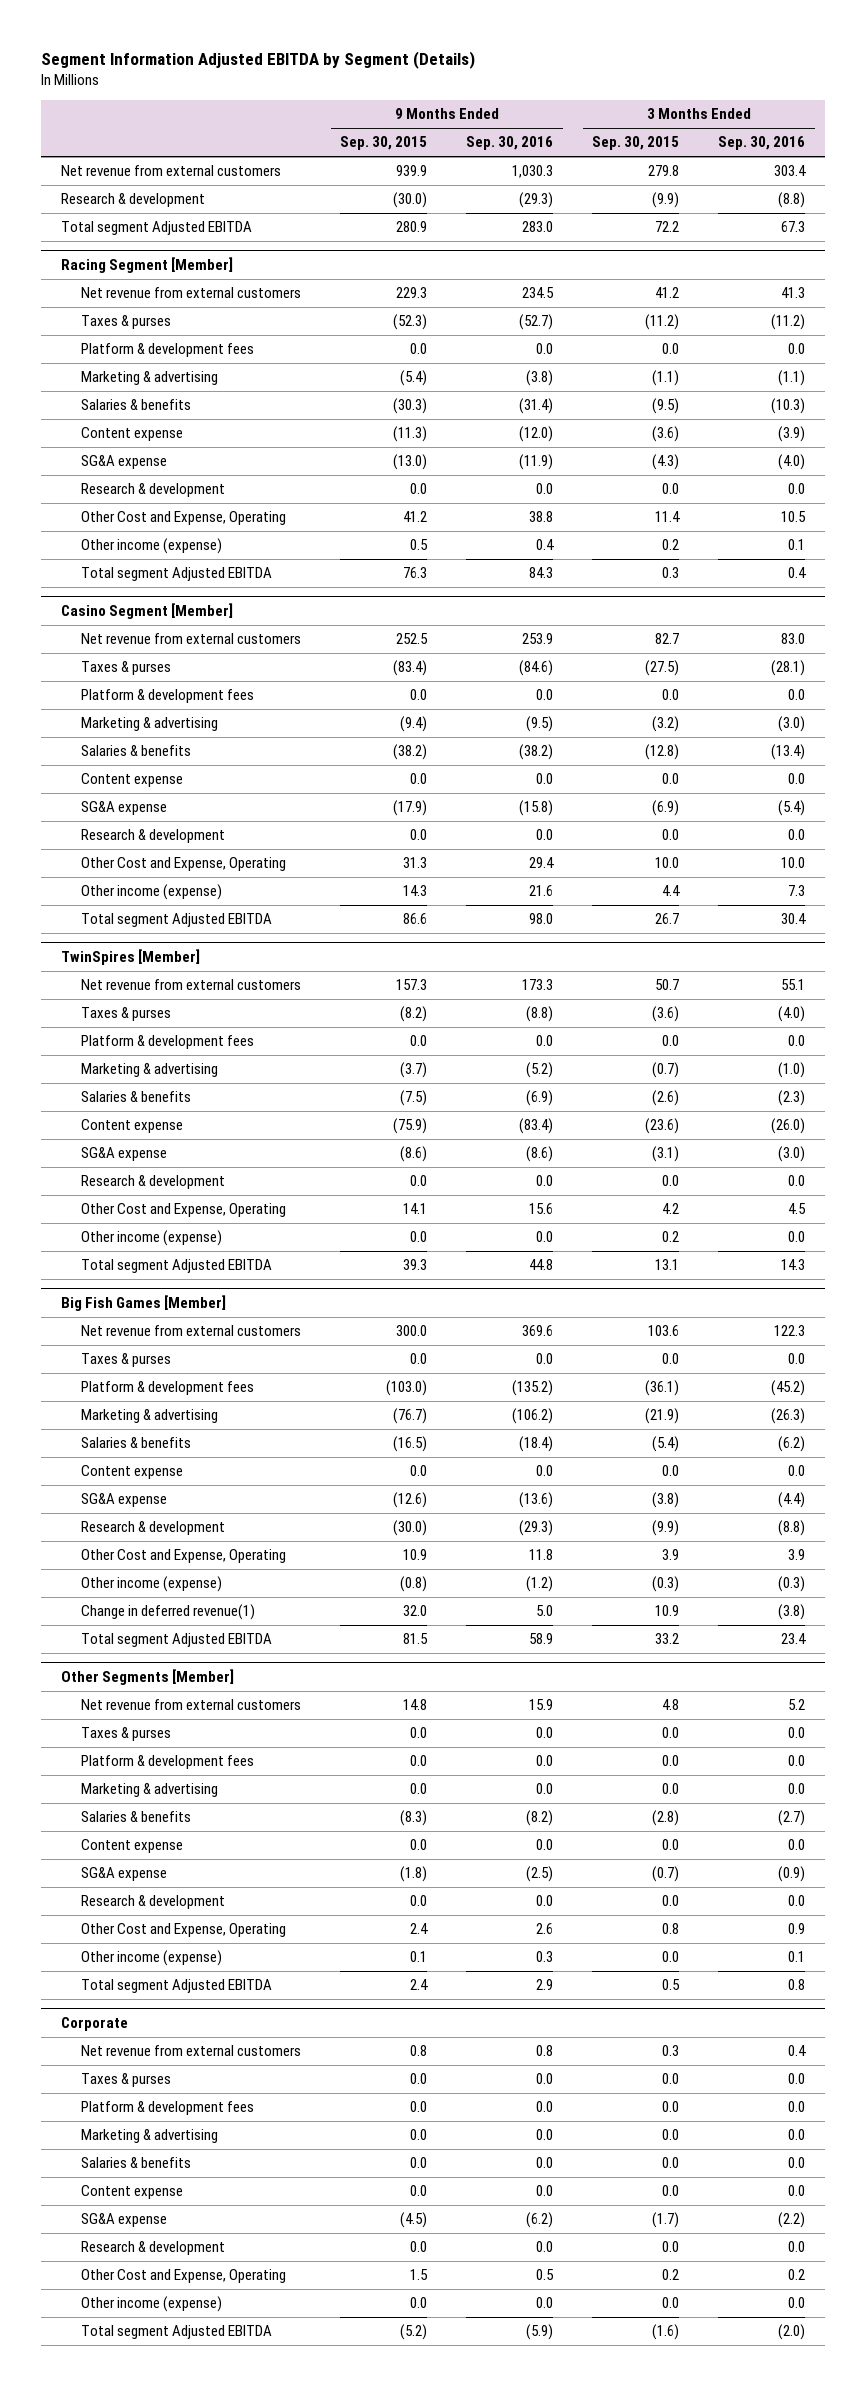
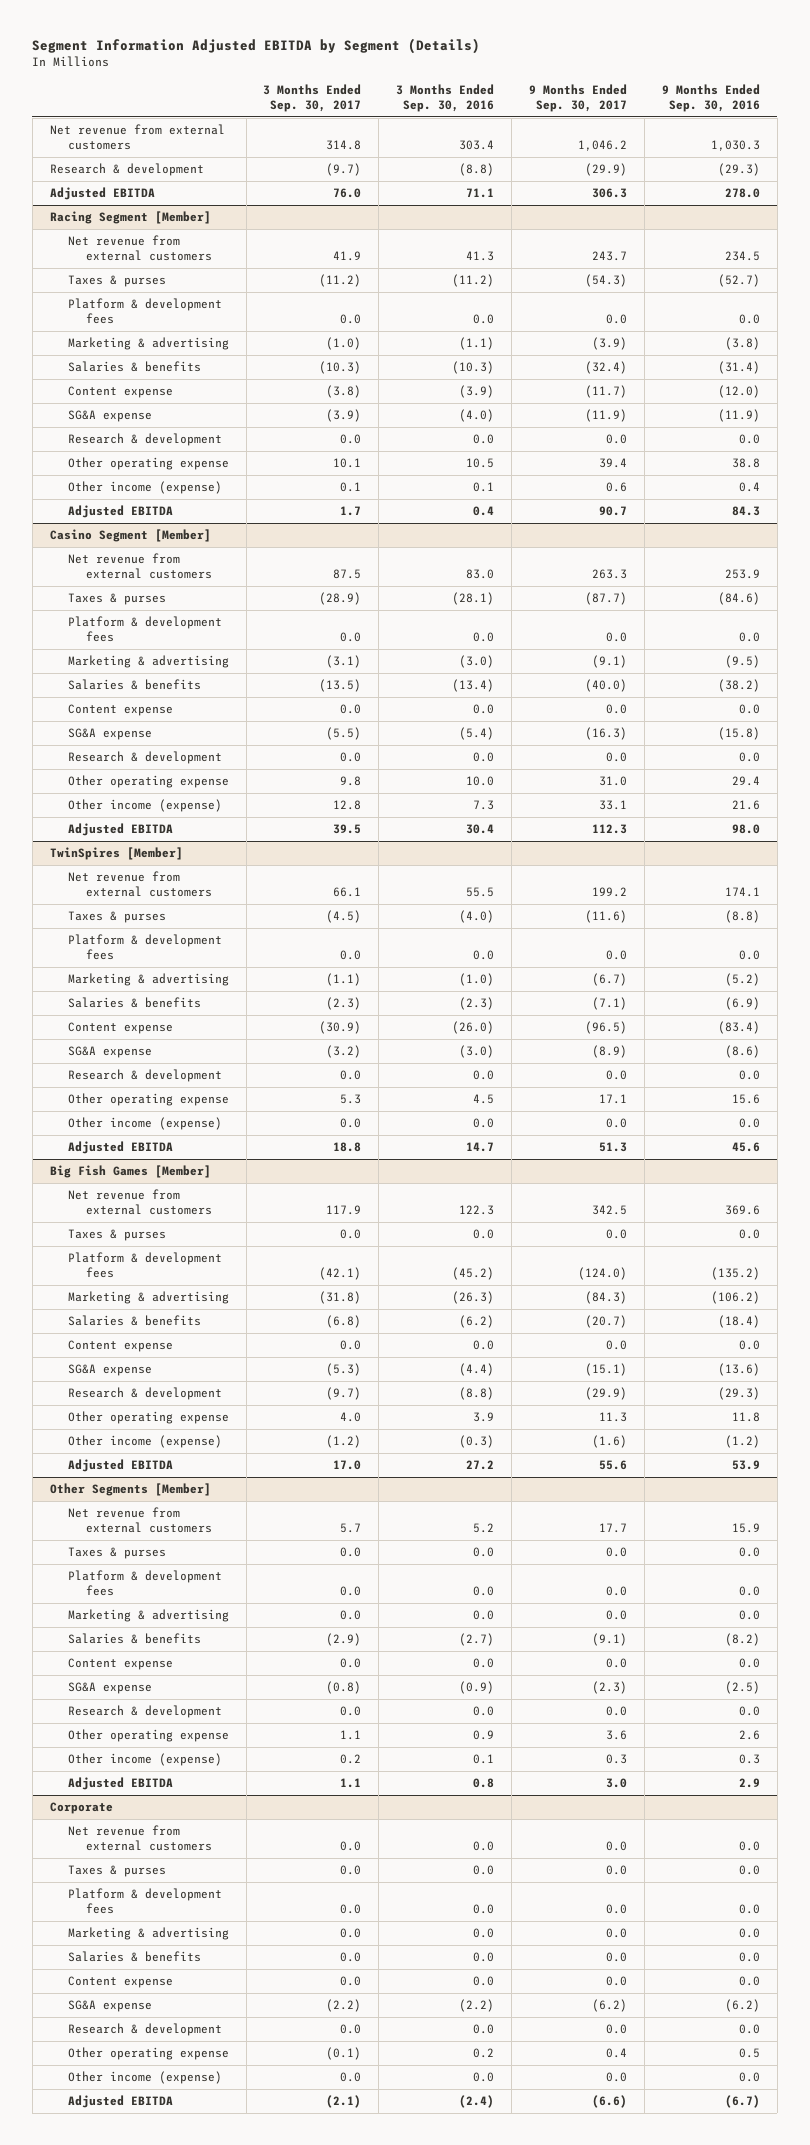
- | 9 Months Ended Sep. 30, 2015 | 9 Months Ended Sep. 30, 2016 | 3 Months Ended Sep. 30, 2015 | 3 Months Ended Sep. 30, 2016
+ | 3 Months Ended Sep. 30, 2017 | 3 Months Ended Sep. 30, 2016 | 9 Months Ended Sep. 30, 2017 | 9 Months Ended Sep. 30, 2016
- Total segment Adjusted EBITDA | 280.9 | 283.0 | 72.2 | 67.3
+ Adjusted EBITDA | 76.0 | 71.1 | 306.3 | 278.0
@ Racing Segment [Member]
- Other Cost and Expense, Operating | 41.2 | 38.8 | 11.4 | 10.5
+ Other operating expense | 10.1 | 10.5 | 39.4 | 38.8
- Total segment Adjusted EBITDA | 76.3 | 84.3 | 0.3 | 0.4
+ Adjusted EBITDA | 1.7 | 0.4 | 90.7 | 84.3
@ Casino Segment [Member]
- Other Cost and Expense, Operating | 31.3 | 29.4 | 10.0 | 10.0
+ Other operating expense | 9.8 | 10.0 | 31.0 | 29.4
- Total segment Adjusted EBITDA | 86.6 | 98.0 | 26.7 | 30.4
+ Adjusted EBITDA | 39.5 | 30.4 | 112.3 | 98.0
@ TwinSpires [Member]
- Net revenue from external customers | 157.3 | 173.3 | 50.7 | 55.1
+ Net revenue from external customers | 66.1 | 55.5 | 199.2 | 174.1
- Other Cost and Expense, Operating | 14.1 | 15.6 | 4.2 | 4.5
+ Other operating expense | 5.3 | 4.5 | 17.1 | 15.6
- Total segment Adjusted EBITDA | 39.3 | 44.8 | 13.1 | 14.3
+ Adjusted EBITDA | 18.8 | 14.7 | 51.3 | 45.6
@ Big Fish Games [Member]
- Other Cost and Expense, Operating | 10.9 | 11.8 | 3.9 | 3.9
+ Other operating expense | 4.0 | 3.9 | 11.3 | 11.8
- Change in deferred revenue(1) | 32.0 | 5.0 | 10.9 | (3.8)
- Total segment Adjusted EBITDA | 81.5 | 58.9 | 33.2 | 23.4
+ Adjusted EBITDA | 17.0 | 27.2 | 55.6 | 53.9
@ Other Segments [Member]
- Other Cost and Expense, Operating | 2.4 | 2.6 | 0.8 | 0.9
+ Other operating expense | 1.1 | 0.9 | 3.6 | 2.6
- Total segment Adjusted EBITDA | 2.4 | 2.9 | 0.5 | 0.8
+ Adjusted EBITDA | 1.1 | 0.8 | 3.0 | 2.9
@ Corporate
- Net revenue from external customers | 0.8 | 0.8 | 0.3 | 0.4
+ Net revenue from external customers | 0.0 | 0.0 | 0.0 | 0.0
- Other Cost and Expense, Operating | 1.5 | 0.5 | 0.2 | 0.2
+ Other operating expense | (0.1) | 0.2 | 0.4 | 0.5
- Total segment Adjusted EBITDA | (5.2) | (5.9) | (1.6) | (2.0)
+ Adjusted EBITDA | (2.1) | (2.4) | (6.6) | (6.7)

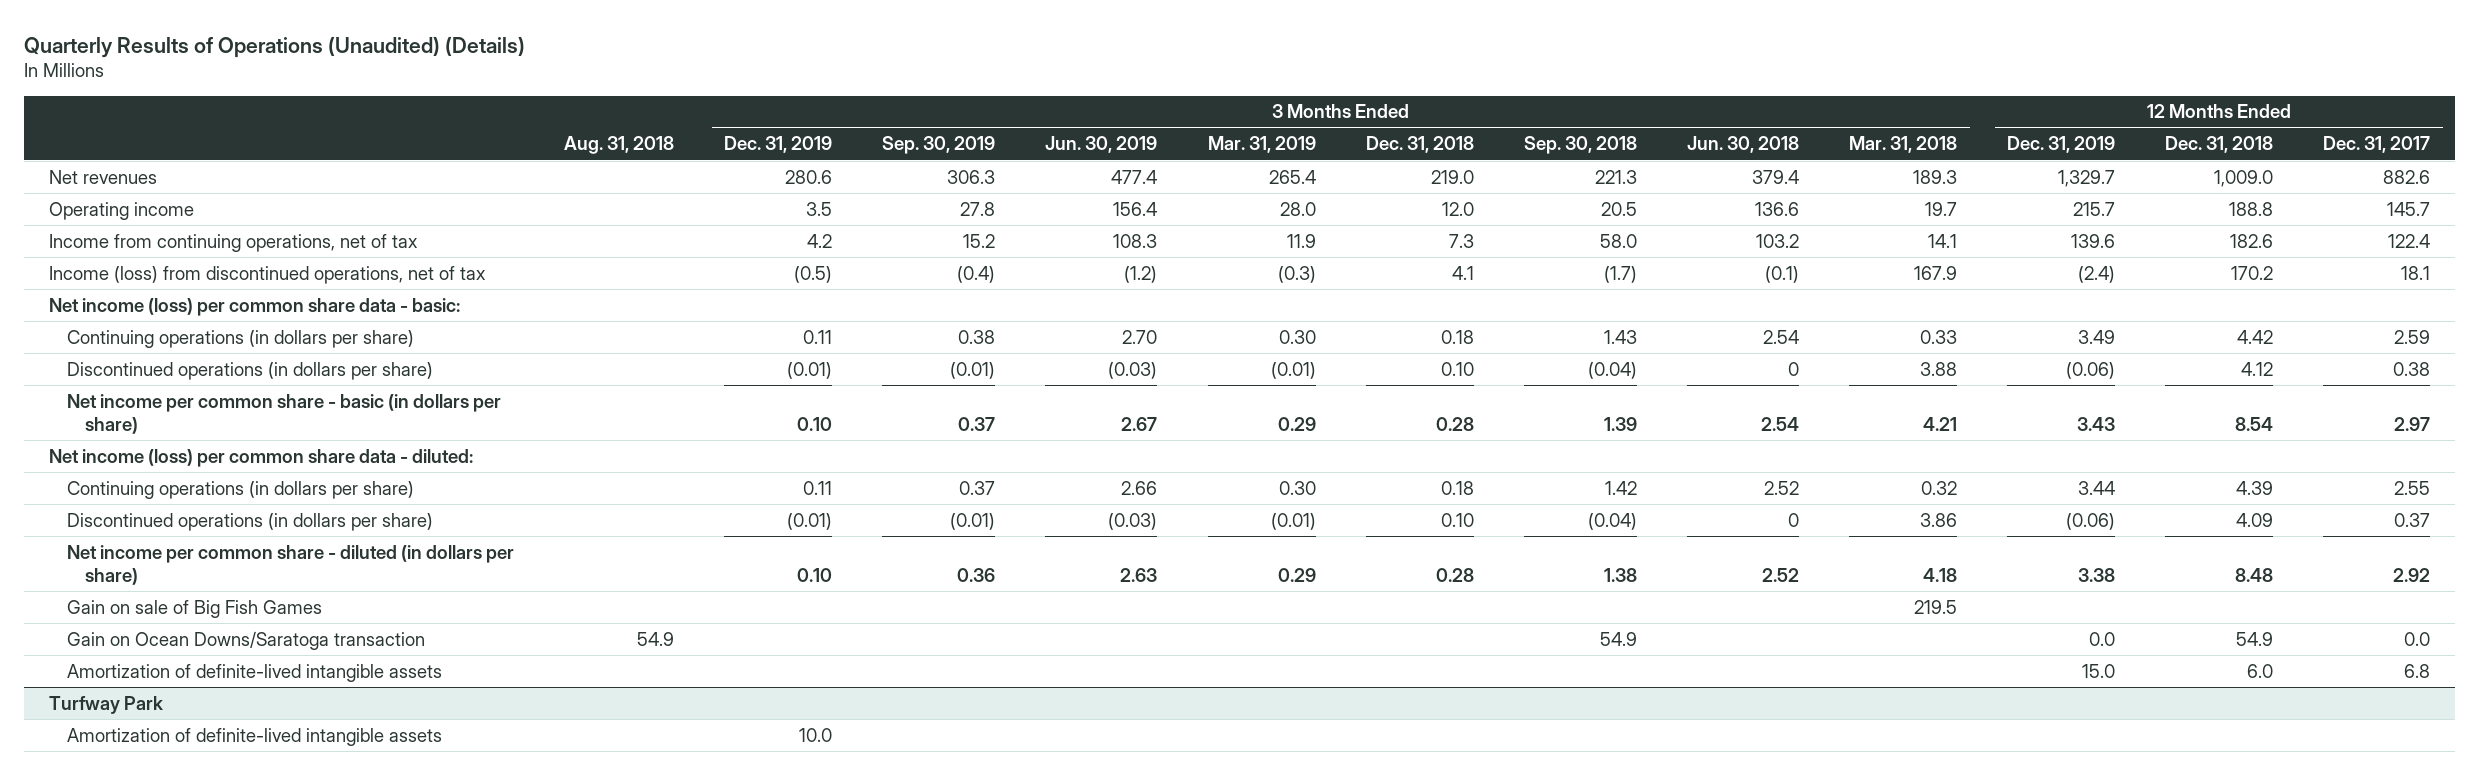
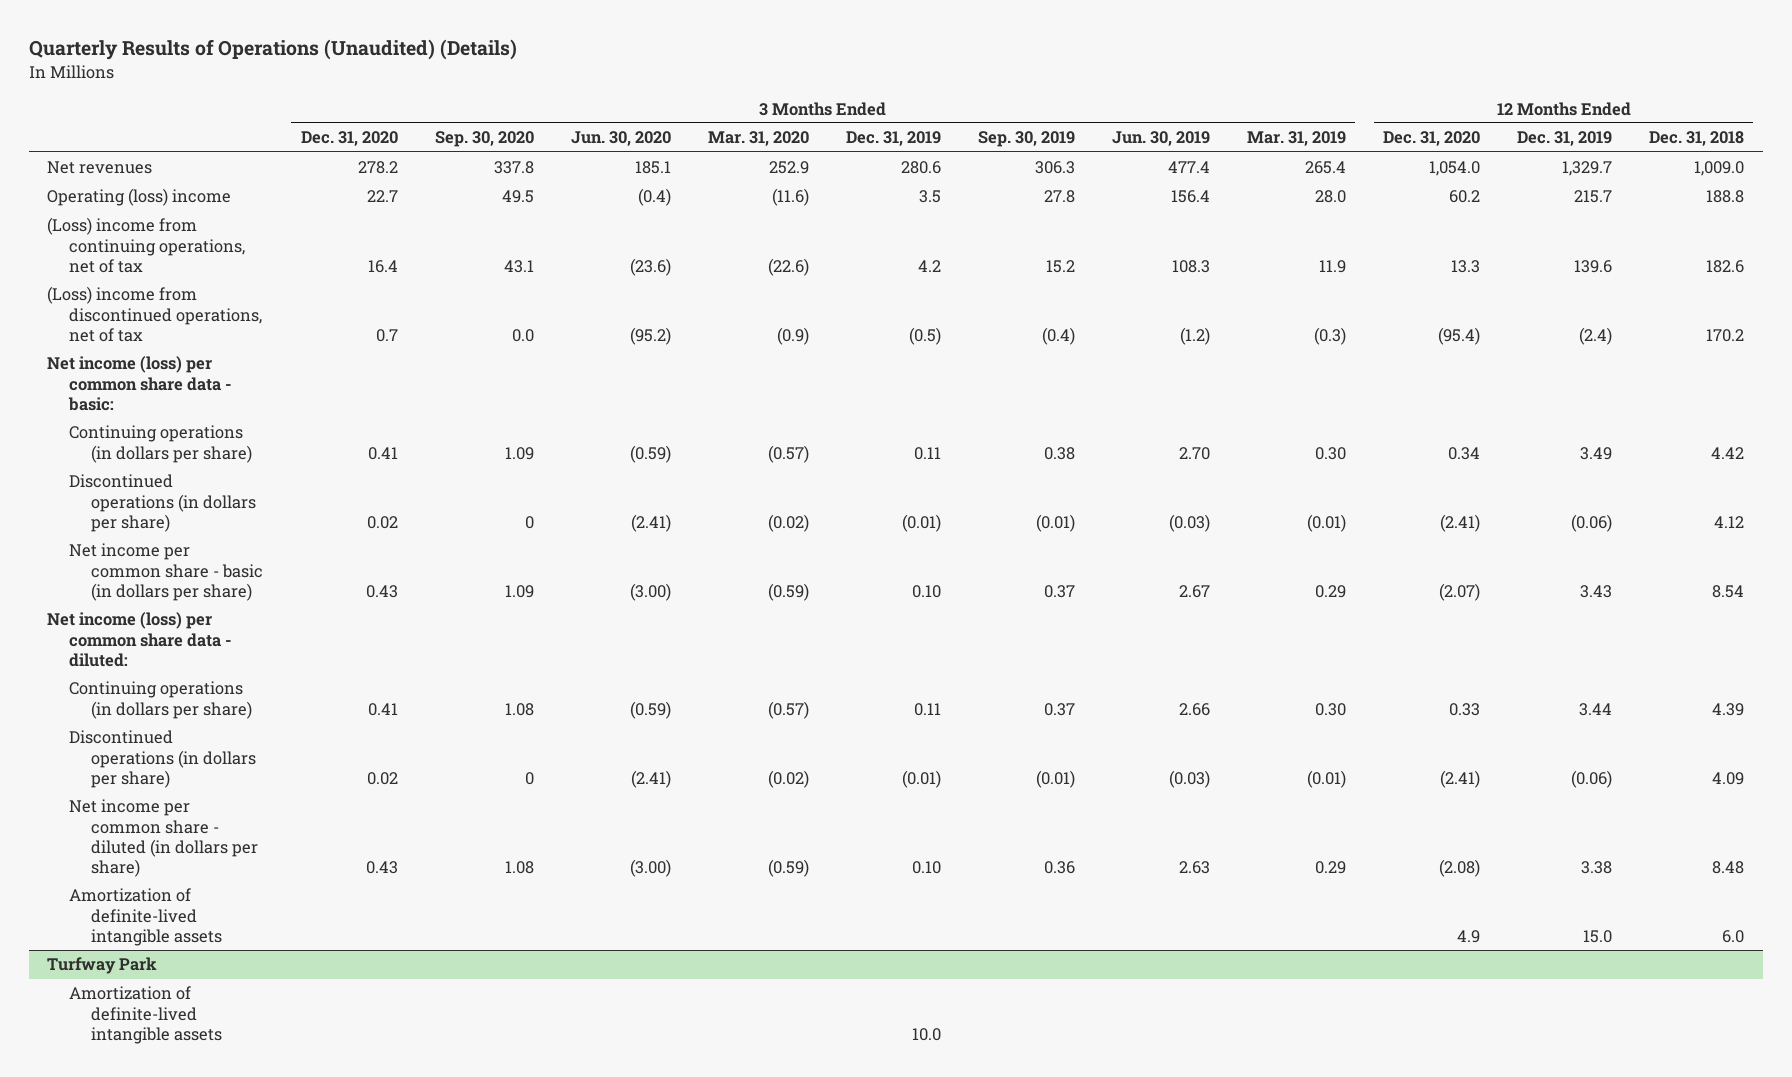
- | Aug. 31, 2018 | 3 Months Ended Dec. 31, 2019 | 3 Months Ended Sep. 30, 2019 | 3 Months Ended Jun. 30, 2019 | 3 Months Ended Mar. 31, 2019 | 3 Months Ended Dec. 31, 2018 | 3 Months Ended Sep. 30, 2018 | 3 Months Ended Jun. 30, 2018 | 3 Months Ended Mar. 31, 2018 | 12 Months Ended Dec. 31, 2019 | 12 Months Ended Dec. 31, 2018 | 12 Months Ended Dec. 31, 2017
+ | 3 Months Ended Dec. 31, 2020 | 3 Months Ended Sep. 30, 2020 | 3 Months Ended Jun. 30, 2020 | 3 Months Ended Mar. 31, 2020 | 3 Months Ended Dec. 31, 2019 | 3 Months Ended Sep. 30, 2019 | 3 Months Ended Jun. 30, 2019 | 3 Months Ended Mar. 31, 2019 | 12 Months Ended Dec. 31, 2020 | 12 Months Ended Dec. 31, 2019 | 12 Months Ended Dec. 31, 2018
- Operating income | | 3.5 | 27.8 | 156.4 | 28.0 | 12.0 | 20.5 | 136.6 | 19.7 | 215.7 | 188.8 | 145.7
- Income from continuing operations, net of tax | | 4.2 | 15.2 | 108.3 | 11.9 | 7.3 | 58.0 | 103.2 | 14.1 | 139.6 | 182.6 | 122.4
- Income (loss) from discontinued operations, net of tax | | (0.5) | (0.4) | (1.2) | (0.3) | 4.1 | (1.7) | (0.1) | 167.9 | (2.4) | 170.2 | 18.1
+ Operating (loss) income | 22.7 | 49.5 | (0.4) | (11.6) | 3.5 | 27.8 | 156.4 | 28.0 | 60.2 | 215.7 | 188.8
+ (Loss) income from continuing operations, net of tax | 16.4 | 43.1 | (23.6) | (22.6) | 4.2 | 15.2 | 108.3 | 11.9 | 13.3 | 139.6 | 182.6
+ (Loss) income from discontinued operations, net of tax | 0.7 | 0.0 | (95.2) | (0.9) | (0.5) | (0.4) | (1.2) | (0.3) | (95.4) | (2.4) | 170.2
- Gain on sale of Big Fish Games | | | | | | | | | 219.5 | | |
- Gain on Ocean Downs/Saratoga transaction | 54.9 | | | | | | 54.9 | | | 0.0 | 54.9 | 0.0

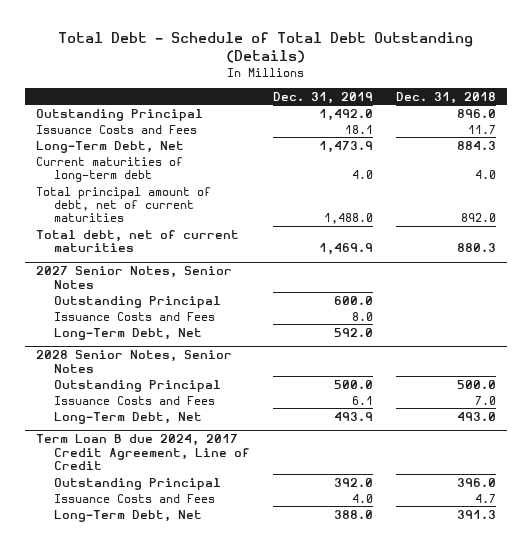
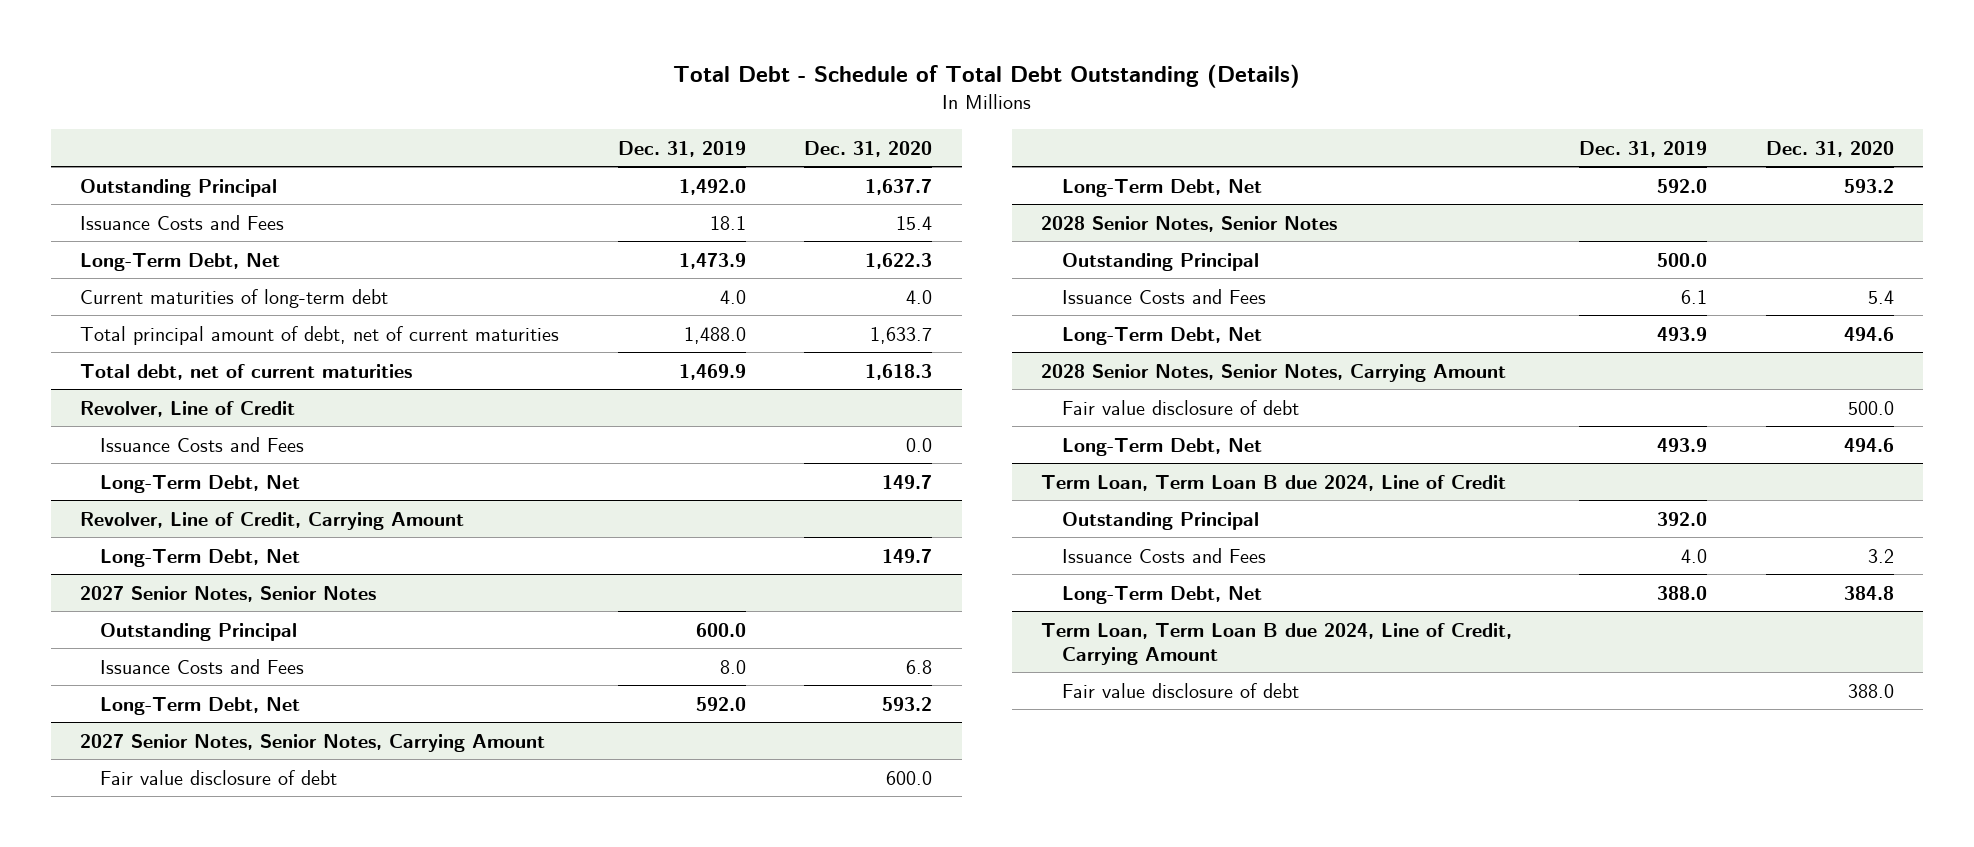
- | Dec. 31, 2019 | Dec. 31, 2018
+ | Dec. 31, 2019 | Dec. 31, 2020
+ Revolver, Line of Credit
+ Issuance Costs and Fees | | 0.0
+ Long-Term Debt, Net | | 149.7
+ Revolver, Line of Credit, Carrying Amount
+ Long-Term Debt, Net | | 149.7
+ 2027 Senior Notes, Senior Notes, Carrying Amount
+ Fair value disclosure of debt | | 600.0
+ Long-Term Debt, Net | 592.0 | 593.2
- Term Loan B due 2024, 2017 Credit Agreement, Line of Credit
+ 2028 Senior Notes, Senior Notes, Carrying Amount
+ Fair value disclosure of debt | | 500.0
+ Long-Term Debt, Net | 493.9 | 494.6
+ Term Loan, Term Loan B due 2024, Line of Credit
+ Term Loan, Term Loan B due 2024, Line of Credit, Carrying Amount
+ Fair value disclosure of debt | | 388.0

